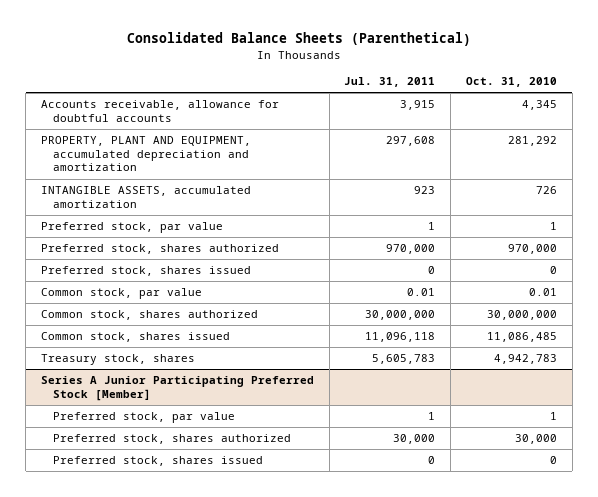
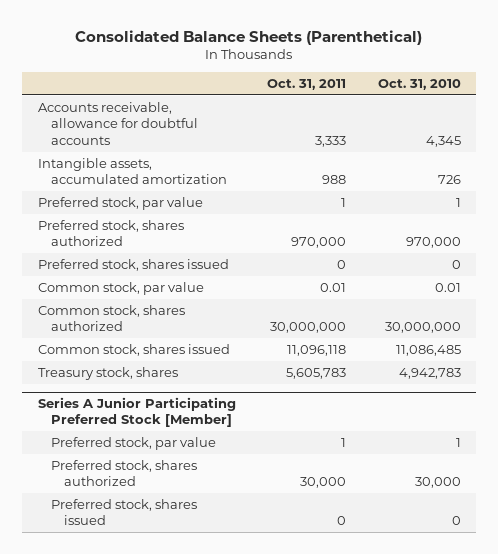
- | Jul. 31, 2011 | Oct. 31, 2010
+ | Oct. 31, 2011 | Oct. 31, 2010
- PROPERTY, PLANT AND EQUIPMENT, accumulated depreciation and amortization | 297,608 | 281,292
- INTANGIBLE ASSETS, accumulated amortization | 923 | 726
+ Intangible assets, accumulated amortization | 988 | 726

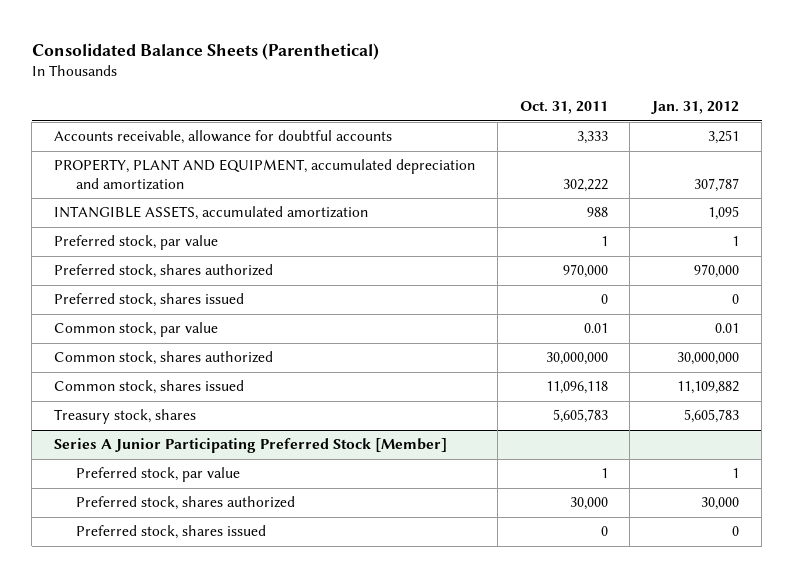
- | Oct. 31, 2011 | Oct. 31, 2010
+ | Oct. 31, 2011 | Jan. 31, 2012
- Intangible assets, accumulated amortization | 988 | 726
+ PROPERTY, PLANT AND EQUIPMENT, accumulated depreciation and amortization | 302,222 | 307,787
+ INTANGIBLE ASSETS, accumulated amortization | 988 | 1,095

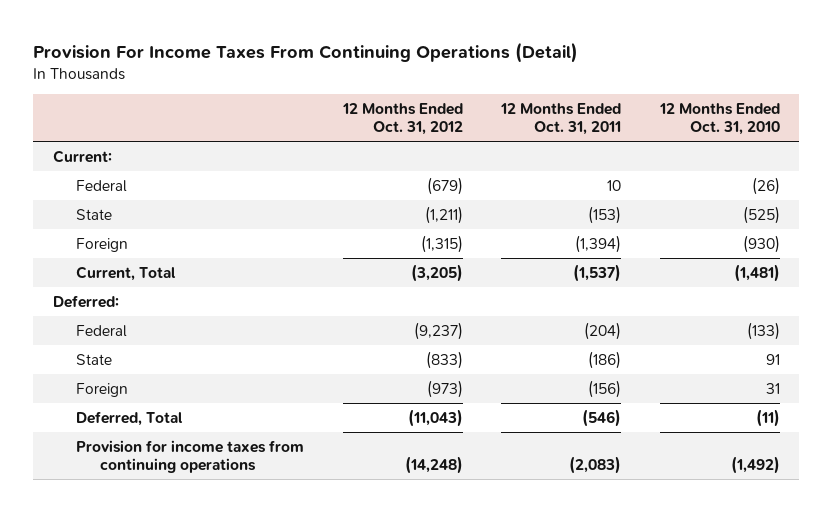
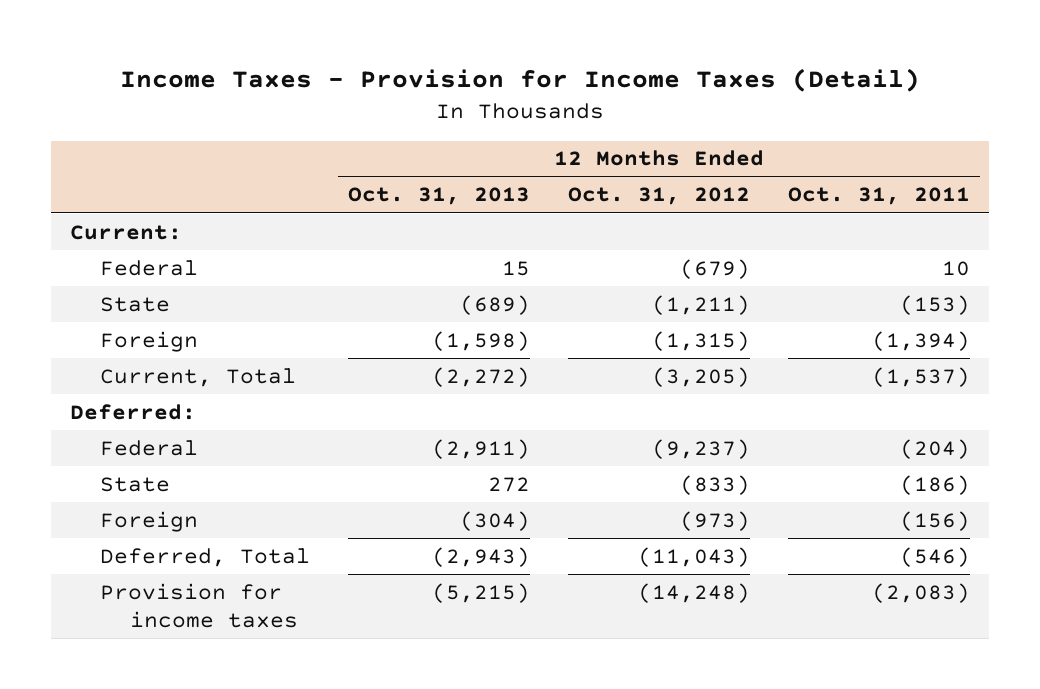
- Provision For Income Taxes From Continuing Operations (Detail)
+ Income Taxes - Provision for Income Taxes (Detail)
- | 12 Months Ended Oct. 31, 2012 | 12 Months Ended Oct. 31, 2011 | 12 Months Ended Oct. 31, 2010
+ | 12 Months Ended Oct. 31, 2013 | 12 Months Ended Oct. 31, 2012 | 12 Months Ended Oct. 31, 2011
- Provision for income taxes from continuing operations | (14,248) | (2,083) | (1,492)
+ Provision for income taxes | (5,215) | (14,248) | (2,083)

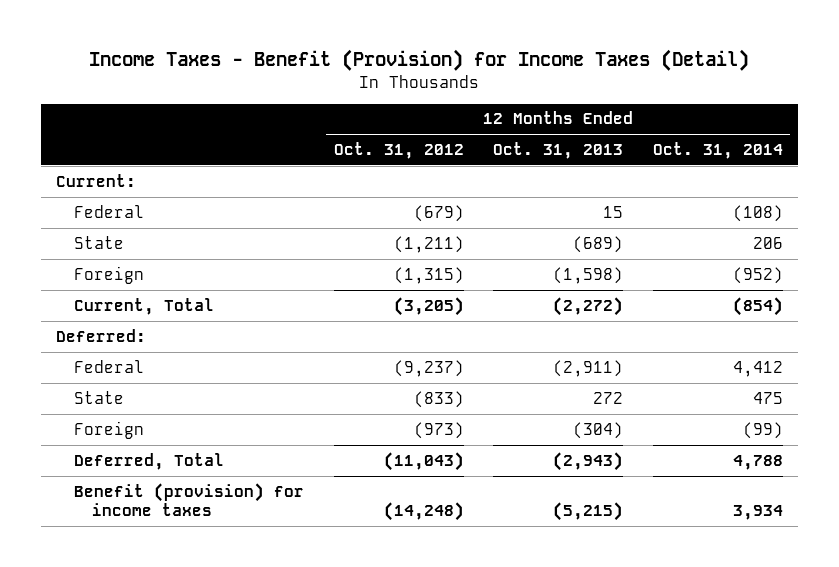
- Income Taxes - Provision for Income Taxes (Detail)
+ Income Taxes - Benefit (Provision) for Income Taxes (Detail)
- | 12 Months Ended Oct. 31, 2013 | 12 Months Ended Oct. 31, 2012 | 12 Months Ended Oct. 31, 2011
+ | 12 Months Ended Oct. 31, 2012 | 12 Months Ended Oct. 31, 2013 | 12 Months Ended Oct. 31, 2014
- Provision for income taxes | (5,215) | (14,248) | (2,083)
+ Benefit (provision) for income taxes | (14,248) | (5,215) | 3,934

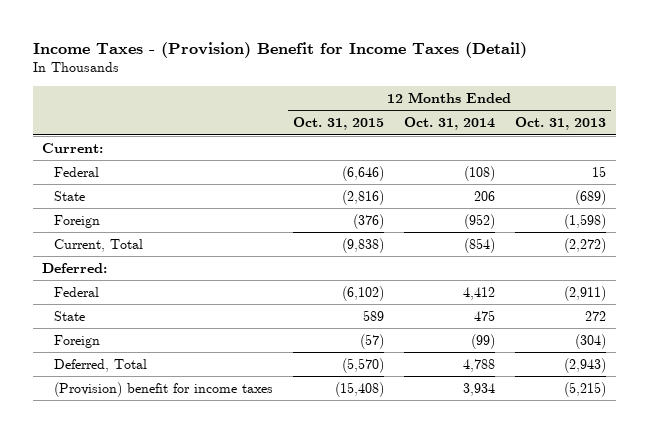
- Income Taxes - Benefit (Provision) for Income Taxes (Detail)
+ Income Taxes - (Provision) Benefit for Income Taxes (Detail)
- | 12 Months Ended Oct. 31, 2012 | 12 Months Ended Oct. 31, 2013 | 12 Months Ended Oct. 31, 2014
+ | 12 Months Ended Oct. 31, 2015 | 12 Months Ended Oct. 31, 2014 | 12 Months Ended Oct. 31, 2013
- Benefit (provision) for income taxes | (14,248) | (5,215) | 3,934
+ (Provision) benefit for income taxes | (15,408) | 3,934 | (5,215)

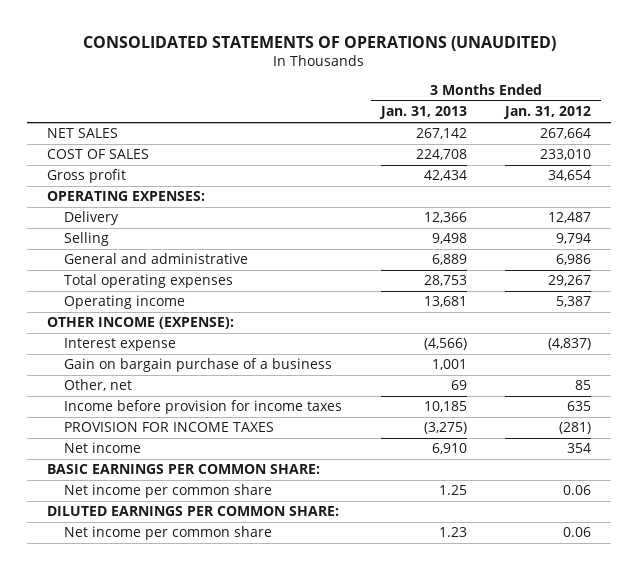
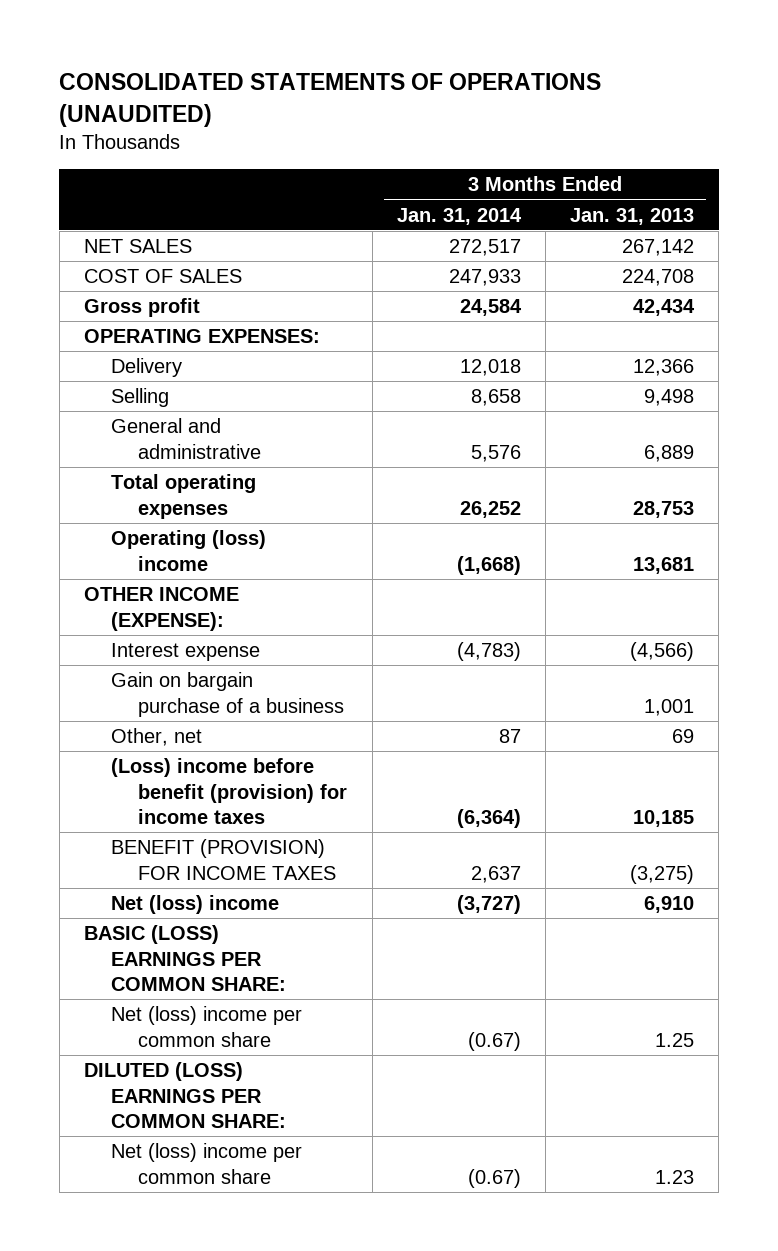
- | 3 Months Ended Jan. 31, 2013 | 3 Months Ended Jan. 31, 2012
+ | 3 Months Ended Jan. 31, 2014 | 3 Months Ended Jan. 31, 2013
- Operating income | 13,681 | 5,387
+ Operating (loss) income | (1,668) | 13,681
- Income before provision for income taxes | 10,185 | 635
- PROVISION FOR INCOME TAXES | (3,275) | (281)
- Net income | 6,910 | 354
- BASIC EARNINGS PER COMMON SHARE:
- Net income per common share | 1.25 | 0.06
- DILUTED EARNINGS PER COMMON SHARE:
- Net income per common share | 1.23 | 0.06
+ (Loss) income before benefit (provision) for income taxes | (6,364) | 10,185
+ BENEFIT (PROVISION) FOR INCOME TAXES | 2,637 | (3,275)
+ Net (loss) income | (3,727) | 6,910
+ BASIC (LOSS) EARNINGS PER COMMON SHARE:
+ Net (loss) income per common share | (0.67) | 1.25
+ DILUTED (LOSS) EARNINGS PER COMMON SHARE:
+ Net (loss) income per common share | (0.67) | 1.23

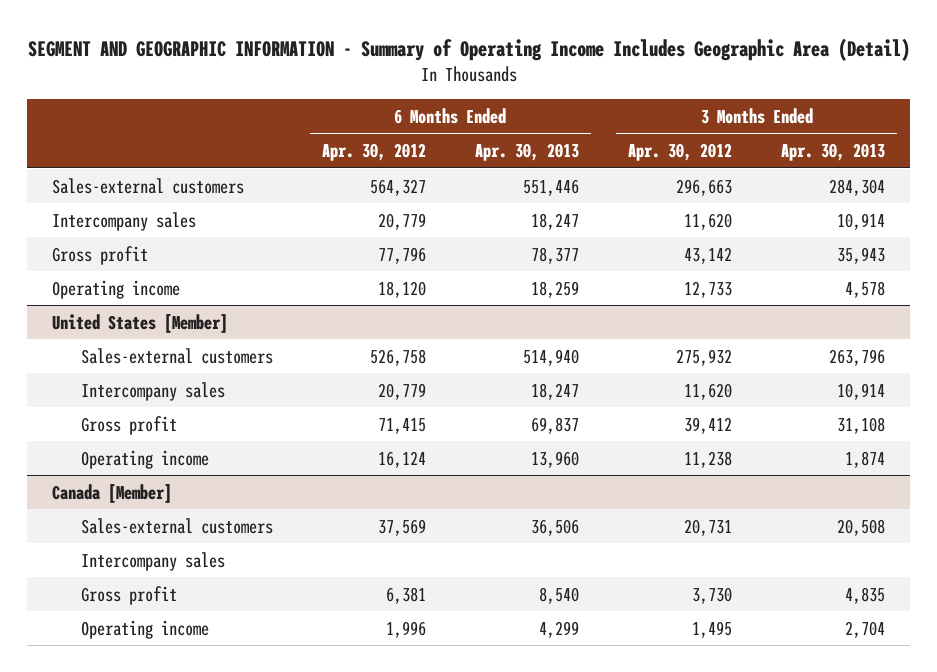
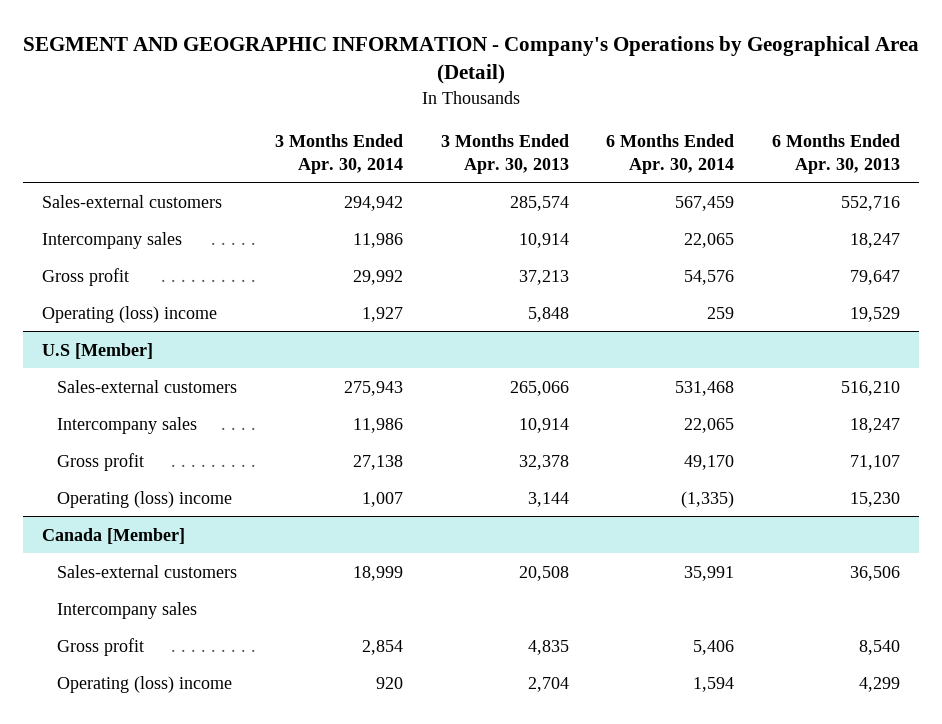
- SEGMENT AND GEOGRAPHIC INFORMATION - Summary of Operating Income Includes Geographic Area (Detail)
+ SEGMENT AND GEOGRAPHIC INFORMATION - Company's Operations by Geographical Area (Detail)
- | 6 Months Ended Apr. 30, 2012 | 6 Months Ended Apr. 30, 2013 | 3 Months Ended Apr. 30, 2012 | 3 Months Ended Apr. 30, 2013
+ | 3 Months Ended Apr. 30, 2014 | 3 Months Ended Apr. 30, 2013 | 6 Months Ended Apr. 30, 2014 | 6 Months Ended Apr. 30, 2013
- Sales-external customers | 564,327 | 551,446 | 296,663 | 284,304
+ Sales-external customers | 294,942 | 285,574 | 567,459 | 552,716
- Gross profit | 77,796 | 78,377 | 43,142 | 35,943
- Operating income | 18,120 | 18,259 | 12,733 | 4,578
- United States [Member]
- Sales-external customers | 526,758 | 514,940 | 275,932 | 263,796
+ Gross profit | 29,992 | 37,213 | 54,576 | 79,647
+ Operating (loss) income | 1,927 | 5,848 | 259 | 19,529
+ U.S [Member]
+ Sales-external customers | 275,943 | 265,066 | 531,468 | 516,210
- Gross profit | 71,415 | 69,837 | 39,412 | 31,108
- Operating income | 16,124 | 13,960 | 11,238 | 1,874
+ Gross profit | 27,138 | 32,378 | 49,170 | 71,107
+ Operating (loss) income | 1,007 | 3,144 | (1,335) | 15,230
@ Canada [Member]
- Operating income | 1,996 | 4,299 | 1,495 | 2,704
+ Operating (loss) income | 920 | 2,704 | 1,594 | 4,299

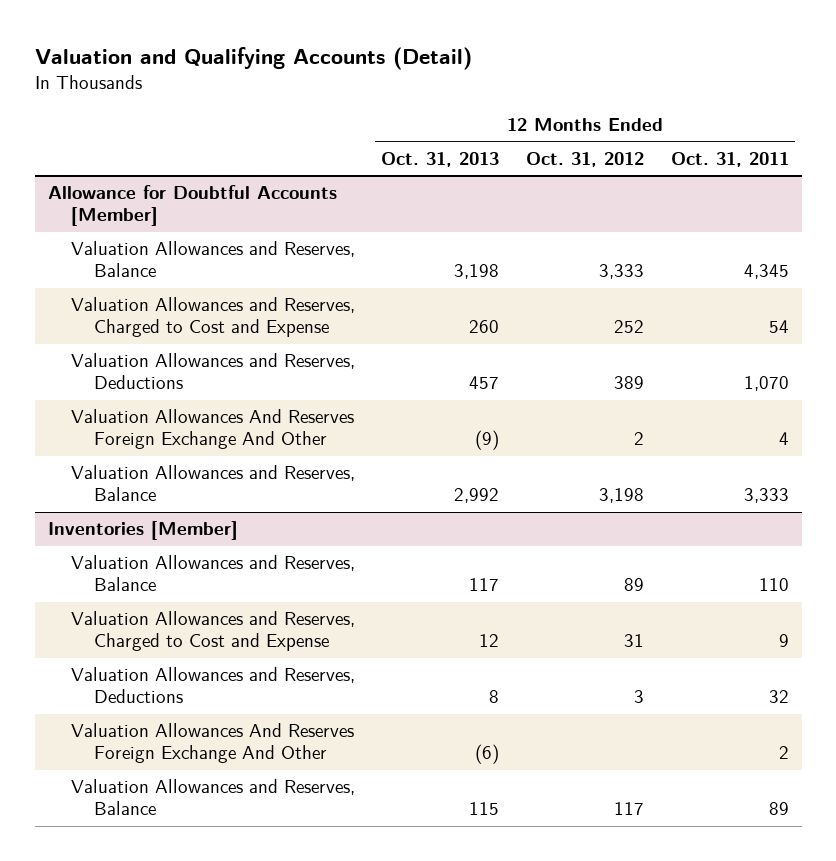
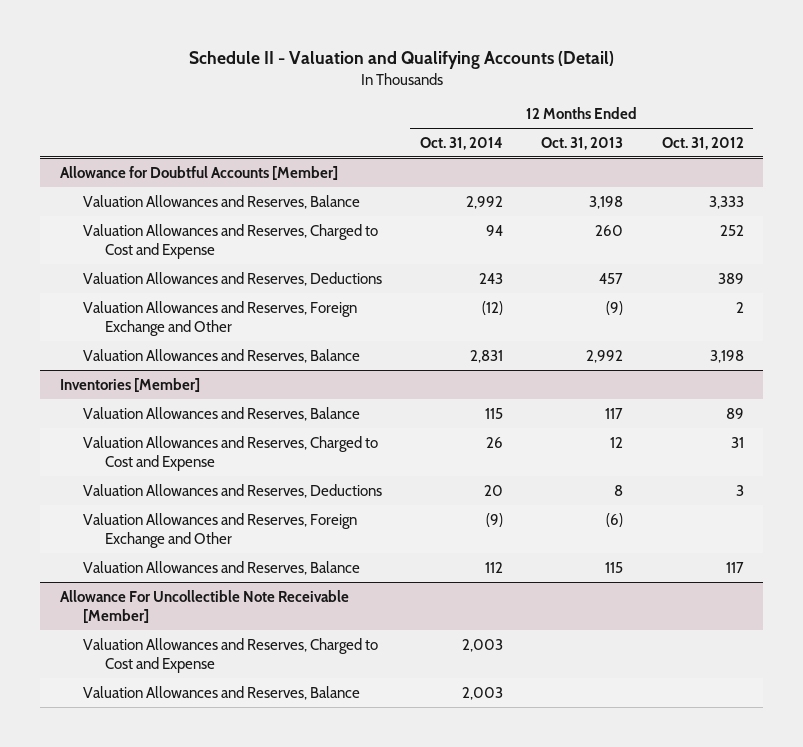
- Valuation and Qualifying Accounts (Detail)
+ Schedule II - Valuation and Qualifying Accounts (Detail)
- | 12 Months Ended Oct. 31, 2013 | 12 Months Ended Oct. 31, 2012 | 12 Months Ended Oct. 31, 2011
+ | 12 Months Ended Oct. 31, 2014 | 12 Months Ended Oct. 31, 2013 | 12 Months Ended Oct. 31, 2012
@ Allowance for Doubtful Accounts [Member]
- Valuation Allowances And Reserves Foreign Exchange And Other | (9) | 2 | 4
+ Valuation Allowances and Reserves, Foreign Exchange and Other | (12) | (9) | 2
@ Inventories [Member]
- Valuation Allowances And Reserves Foreign Exchange And Other | (6) | | 2
+ Valuation Allowances and Reserves, Foreign Exchange and Other | (9) | (6) |
+ Allowance For Uncollectible Note Receivable [Member]
+ Valuation Allowances and Reserves, Charged to Cost and Expense | 2,003 | |
+ Valuation Allowances and Reserves, Balance | 2,003 | |

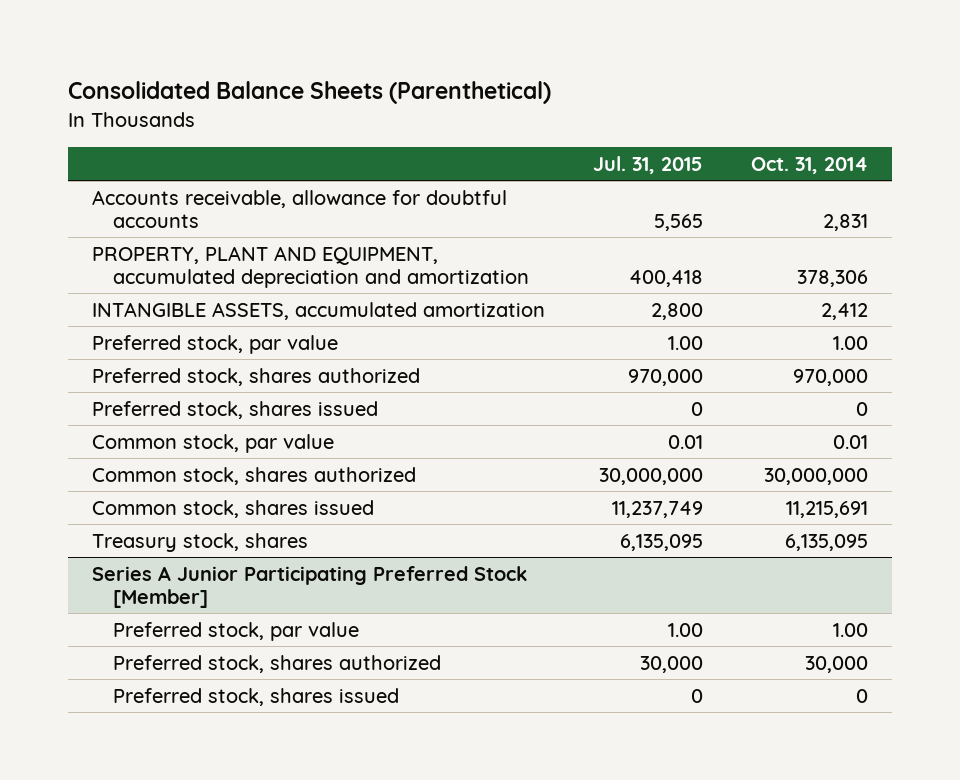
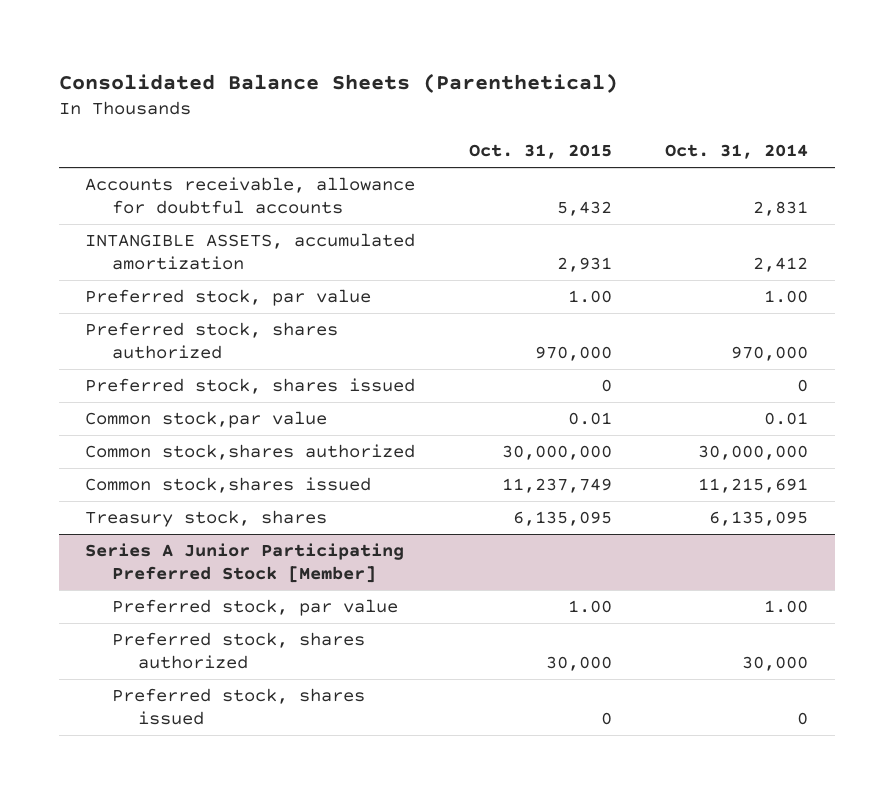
- | Jul. 31, 2015 | Oct. 31, 2014
+ | Oct. 31, 2015 | Oct. 31, 2014
- PROPERTY, PLANT AND EQUIPMENT, accumulated depreciation and amortization | 400,418 | 378,306
- Common stock, par value | 0.01 | 0.01
- Common stock, shares authorized | 30,000,000 | 30,000,000
- Common stock, shares issued | 11,237,749 | 11,215,691
+ Common stock,par value | 0.01 | 0.01
+ Common stock,shares authorized | 30,000,000 | 30,000,000
+ Common stock,shares issued | 11,237,749 | 11,215,691

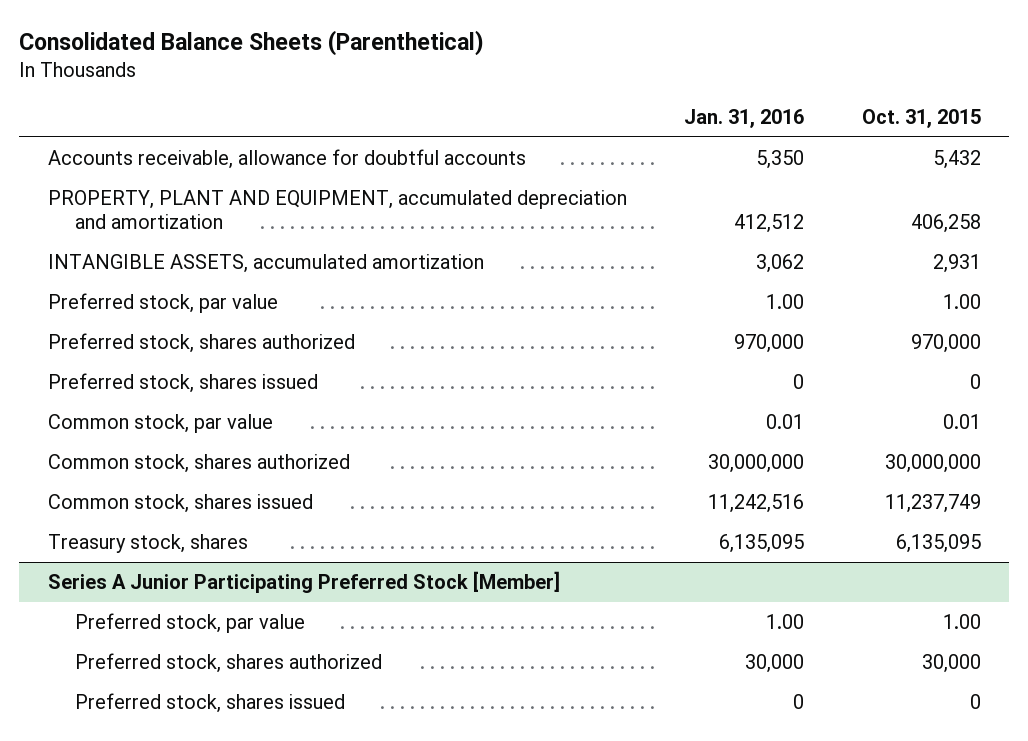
- | Oct. 31, 2015 | Oct. 31, 2014
+ | Jan. 31, 2016 | Oct. 31, 2015
+ PROPERTY, PLANT AND EQUIPMENT, accumulated depreciation and amortization | 412,512 | 406,258
- Common stock,par value | 0.01 | 0.01
- Common stock,shares authorized | 30,000,000 | 30,000,000
- Common stock,shares issued | 11,237,749 | 11,215,691
+ Common stock, par value | 0.01 | 0.01
+ Common stock, shares authorized | 30,000,000 | 30,000,000
+ Common stock, shares issued | 11,242,516 | 11,237,749

